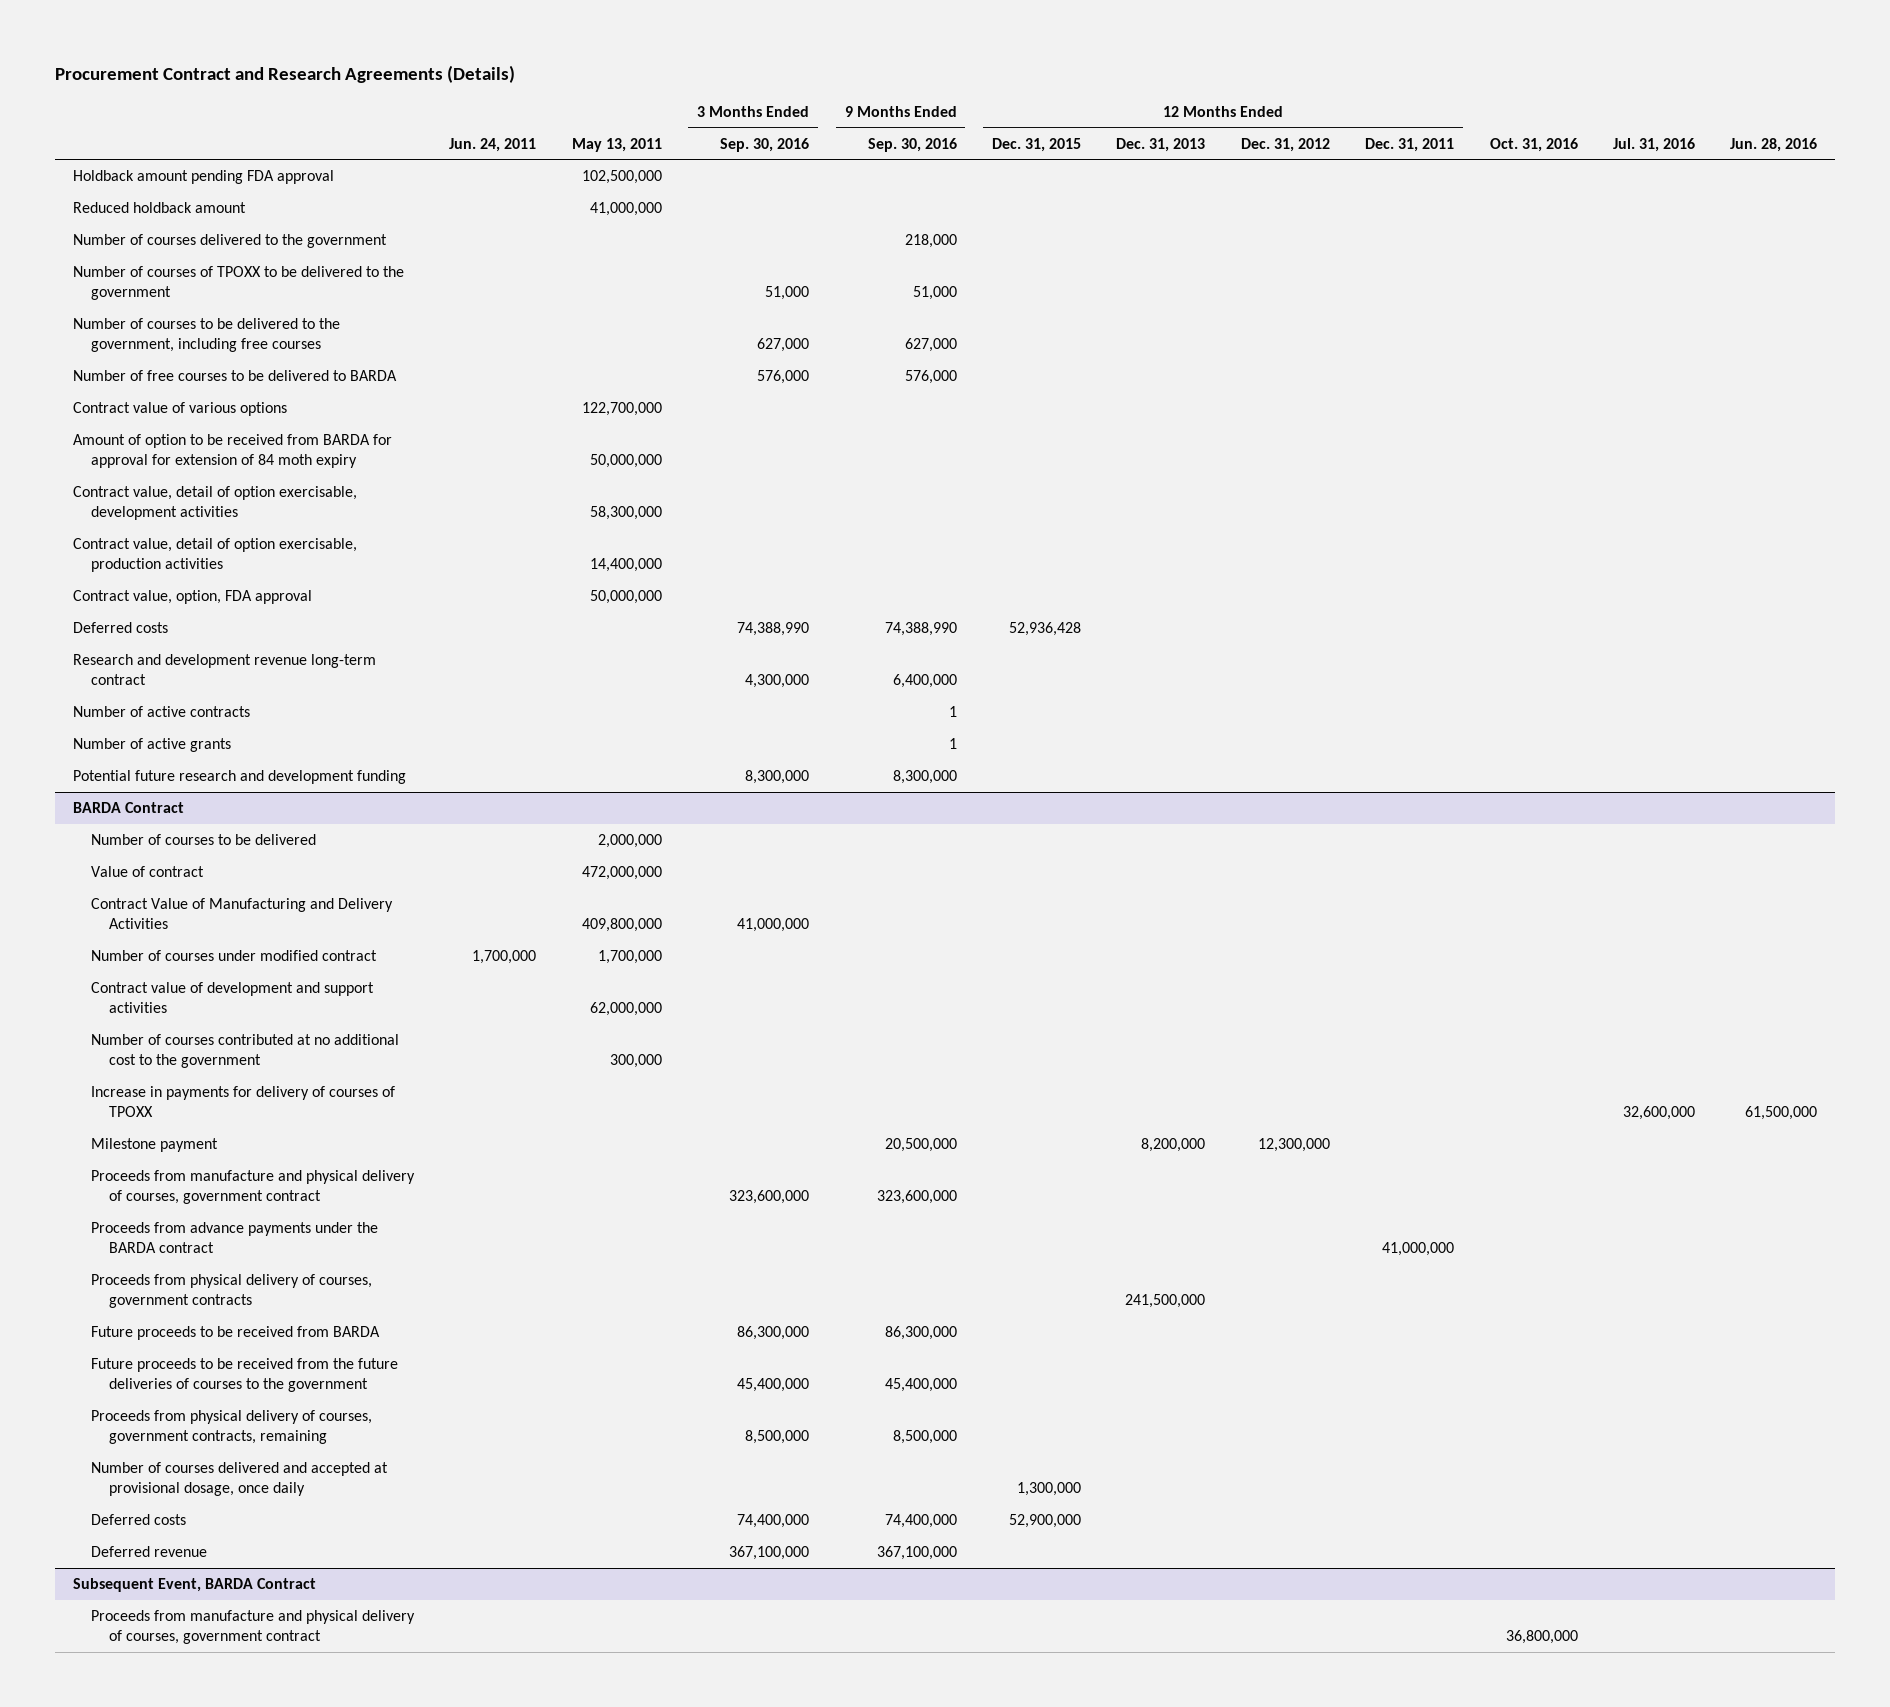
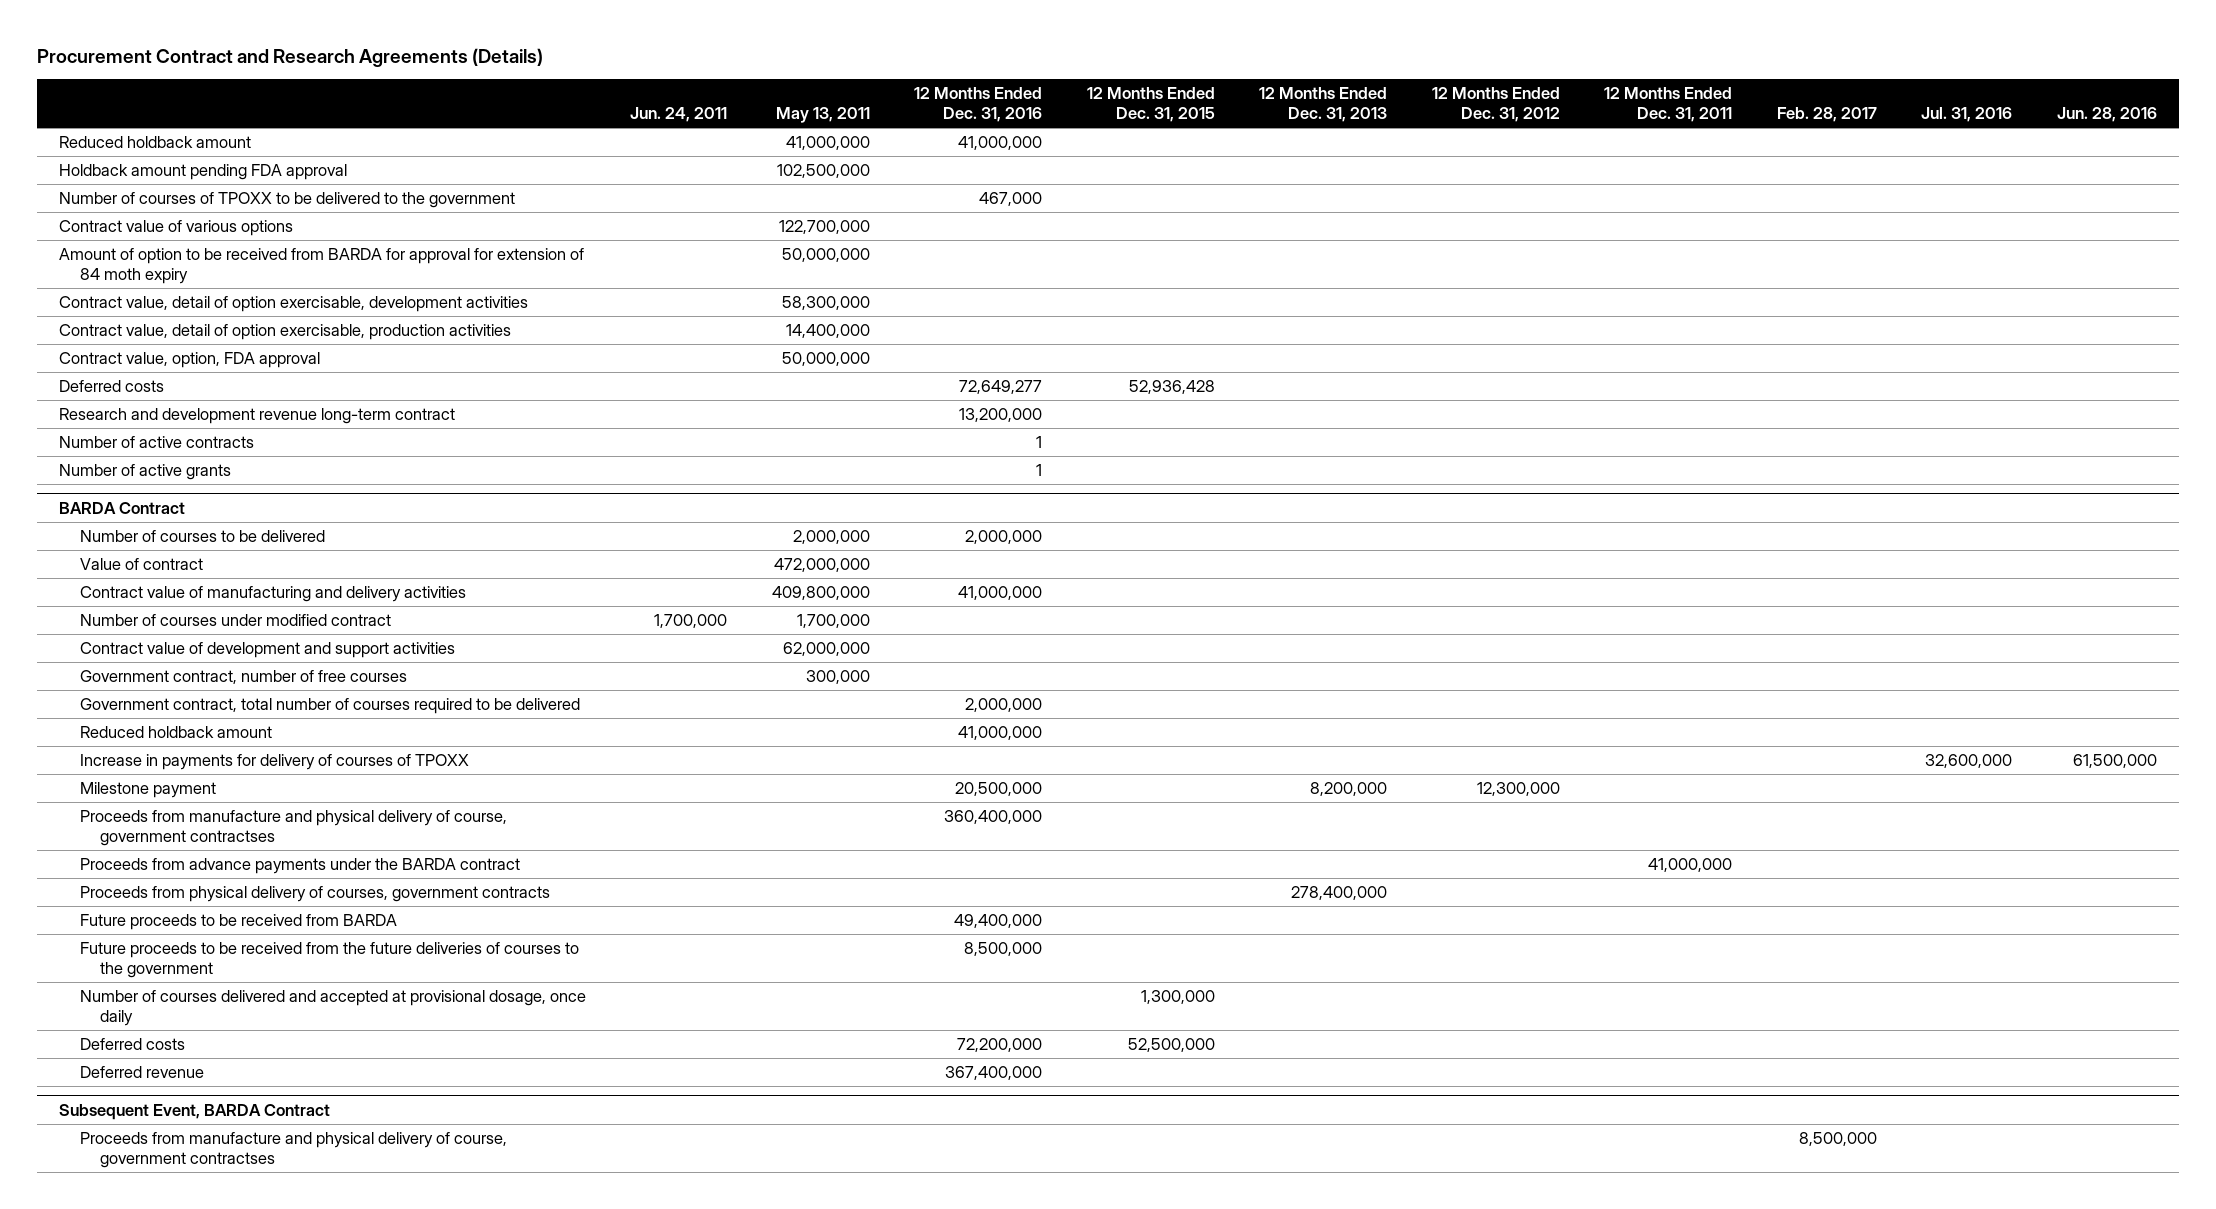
- | Jun. 24, 2011 | May 13, 2011 | 3 Months Ended Sep. 30, 2016 | 9 Months Ended Sep. 30, 2016 | 12 Months Ended Dec. 31, 2015 | 12 Months Ended Dec. 31, 2013 | 12 Months Ended Dec. 31, 2012 | 12 Months Ended Dec. 31, 2011 | Oct. 31, 2016 | Jul. 31, 2016 | Jun. 28, 2016
+ | Jun. 24, 2011 | May 13, 2011 | 12 Months Ended Dec. 31, 2016 | 12 Months Ended Dec. 31, 2015 | 12 Months Ended Dec. 31, 2013 | 12 Months Ended Dec. 31, 2012 | 12 Months Ended Dec. 31, 2011 | Feb. 28, 2017 | Jul. 31, 2016 | Jun. 28, 2016
- Number of courses delivered to the government | | | | 218,000 | | | | | | |
moved down: Holdback amount pending FDA approval | | 102,500,000 | | | | | | | |
- Number of courses to be delivered to the government, including free courses | | | 627,000 | 627,000 | | | | | | |
- Number of free courses to be delivered to BARDA | | | 576,000 | 576,000 | | | | | | |
- Potential future research and development funding | | | 8,300,000 | 8,300,000 | | | | | | |
@ BARDA Contract
- Contract Value of Manufacturing and Delivery Activities | | 409,800,000 | 41,000,000 | | | | | | | |
+ Contract value of manufacturing and delivery activities | | 409,800,000 | 41,000,000 | | | | | | |
- Number of courses contributed at no additional cost to the government | | 300,000 | | | | | | | | |
+ Government contract, number of free courses | | 300,000 | | | | | | | |
+ Government contract, total number of courses required to be delivered | | | 2,000,000 | | | | | | |
+ Reduced holdback amount | | | 41,000,000 | | | | | | |
- Proceeds from manufacture and physical delivery of courses, government contract | | | 323,600,000 | 323,600,000 | | | | | | |
+ Proceeds from manufacture and physical delivery of course, government contractses | | | 360,400,000 | | | | | | |
- Proceeds from physical delivery of courses, government contracts | | | | | | 241,500,000 | | | | |
+ Proceeds from physical delivery of courses, government contracts | | | | | 278,400,000 | | | | |
- Proceeds from physical delivery of courses, government contracts, remaining | | | 8,500,000 | 8,500,000 | | | | | | |
- Deferred costs | | | 74,400,000 | 74,400,000 | 52,900,000 | | | | | |
+ Deferred costs | | | 72,200,000 | 52,500,000 | | | | | |
@ Subsequent Event, BARDA Contract
- Proceeds from manufacture and physical delivery of courses, government contract | | | | | | | | | 36,800,000 | |
+ Proceeds from manufacture and physical delivery of course, government contractses | | | | | | | | 8,500,000 | |

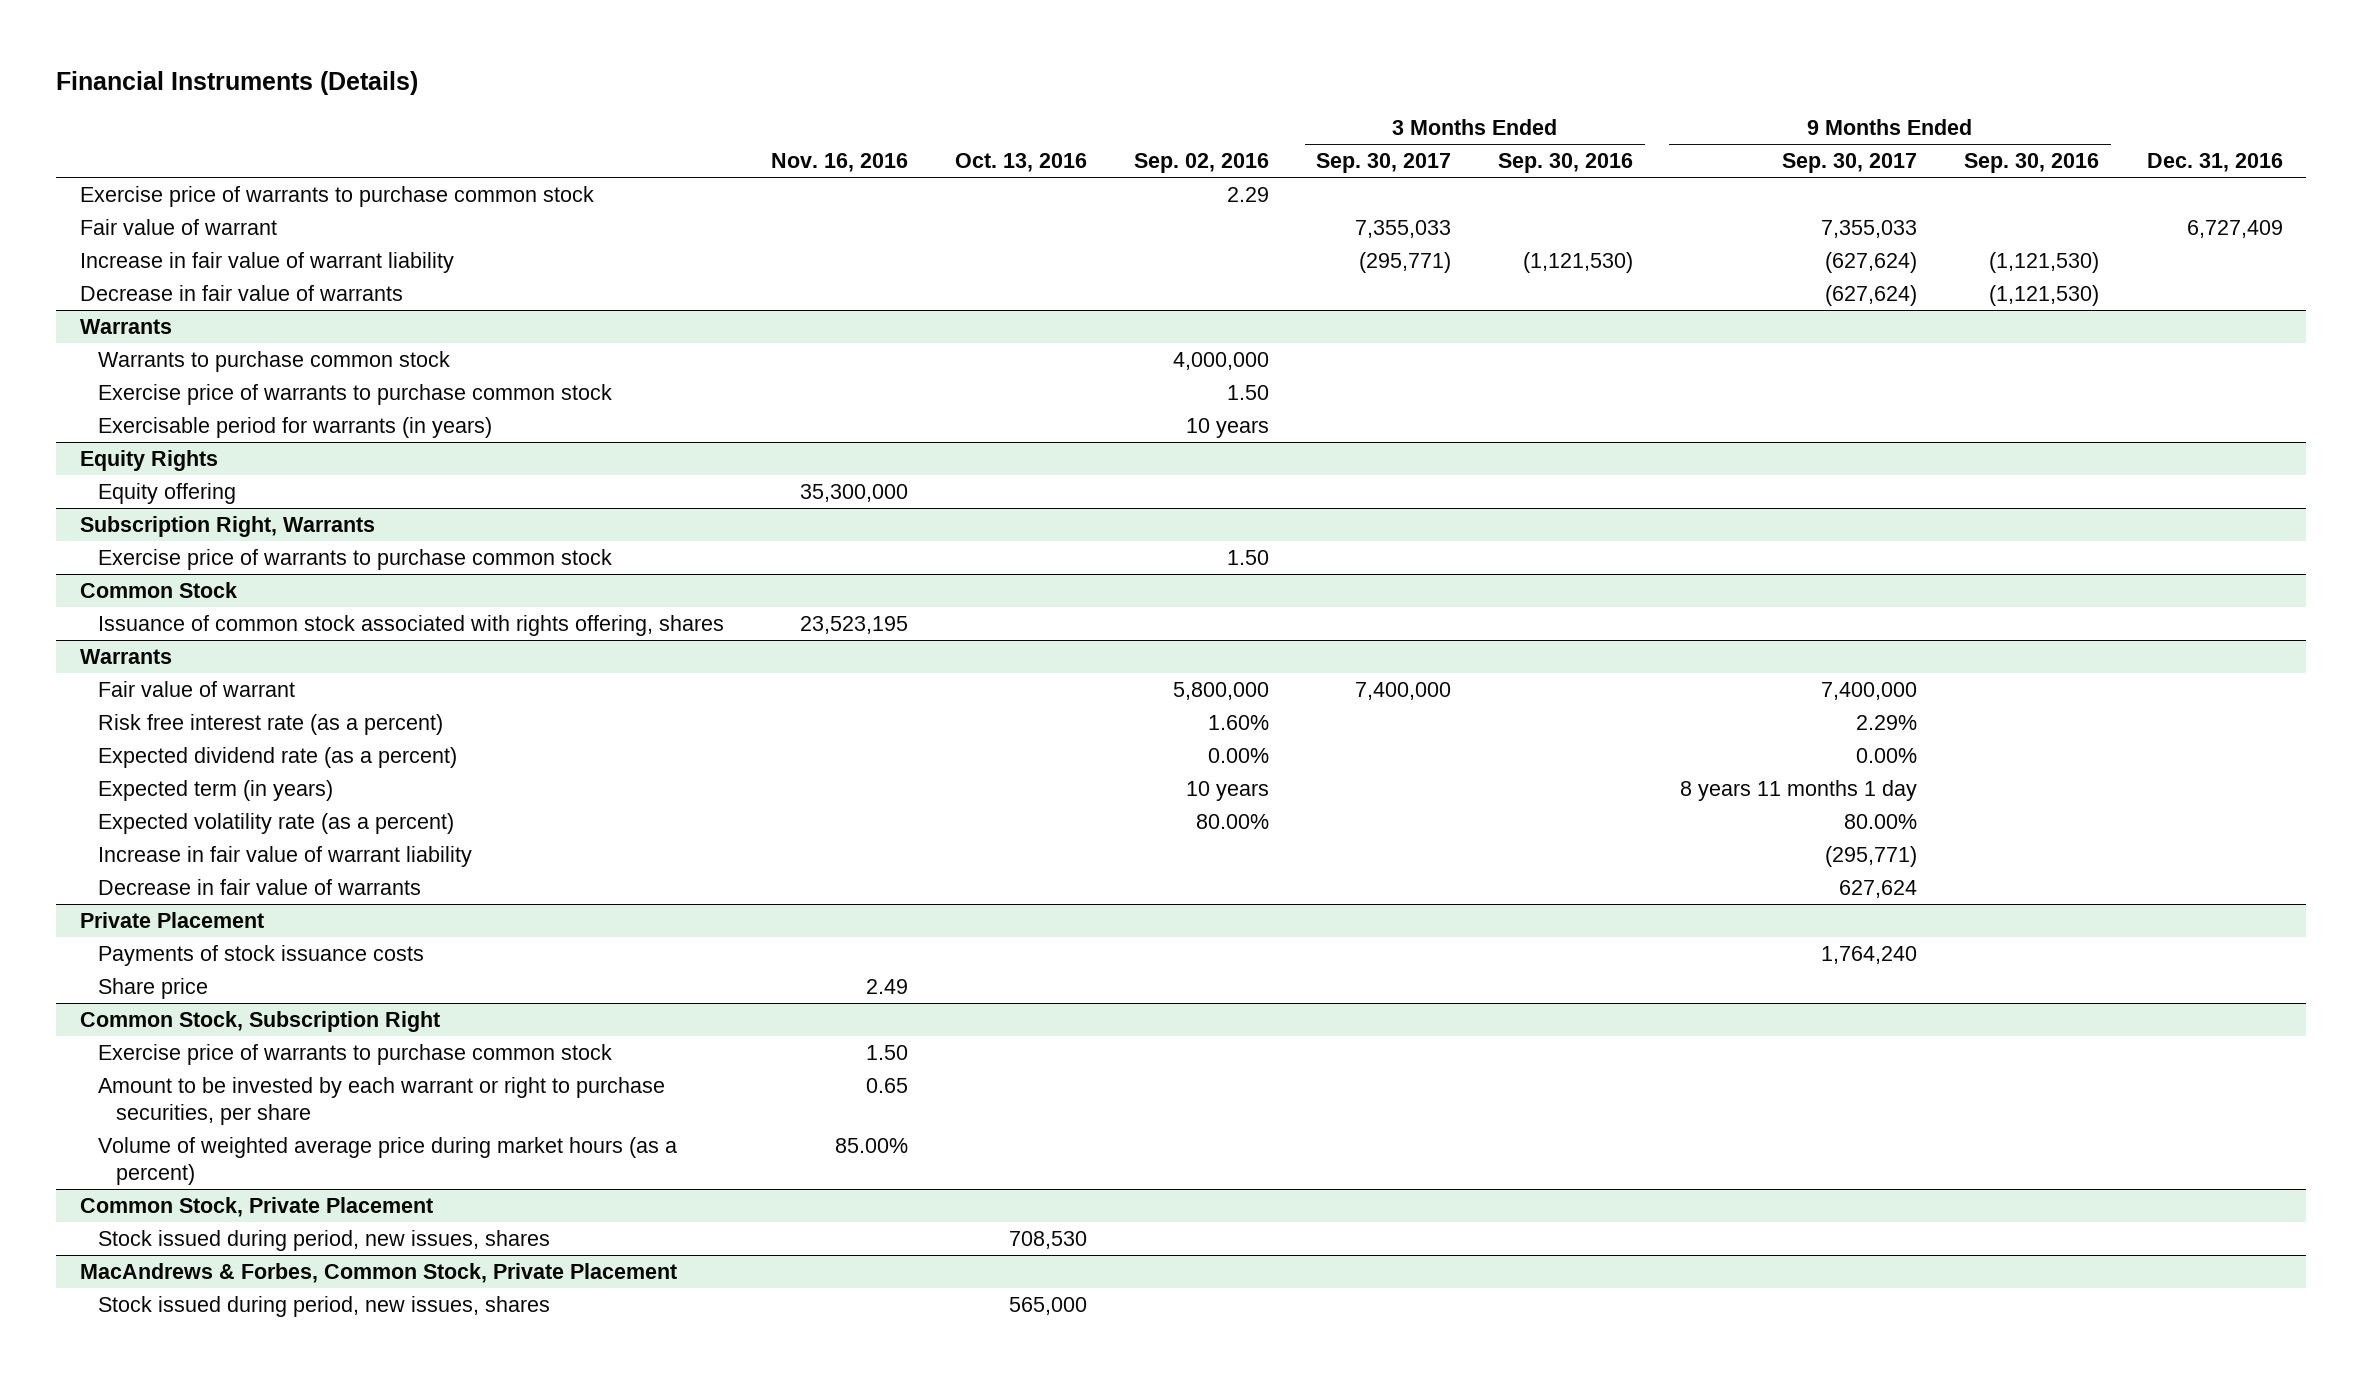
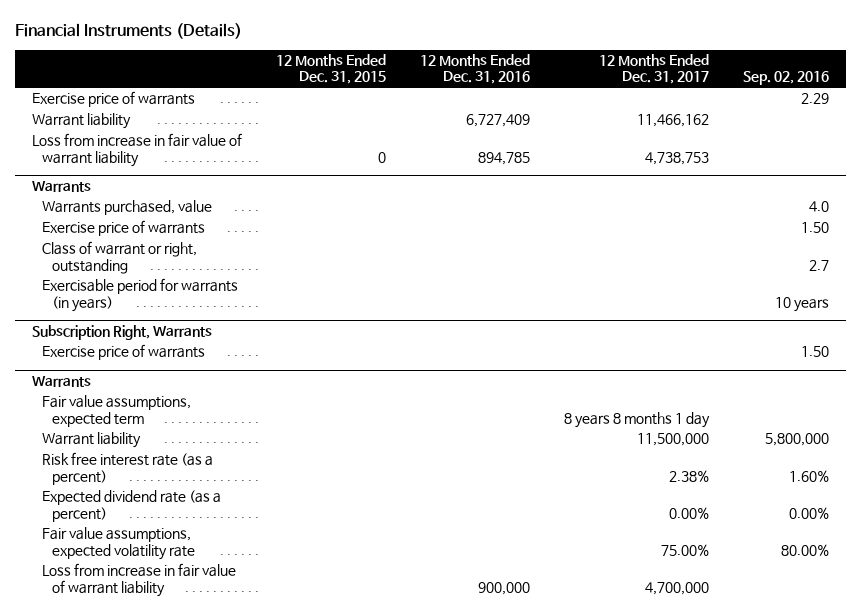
- | Nov. 16, 2016 | Oct. 13, 2016 | Sep. 02, 2016 | 3 Months Ended Sep. 30, 2017 | 3 Months Ended Sep. 30, 2016 | 9 Months Ended Sep. 30, 2017 | 9 Months Ended Sep. 30, 2016 | Dec. 31, 2016
+ | 12 Months Ended Dec. 31, 2015 | 12 Months Ended Dec. 31, 2016 | 12 Months Ended Dec. 31, 2017 | Sep. 02, 2016
- Exercise price of warrants to purchase common stock | | | 2.29 | | | | |
- Fair value of warrant | | | | 7,355,033 | | 7,355,033 | | 6,727,409
- Increase in fair value of warrant liability | | | | (295,771) | (1,121,530) | (627,624) | (1,121,530) |
- Decrease in fair value of warrants | | | | | | (627,624) | (1,121,530) |
+ Exercise price of warrants | | | | 2.29
+ Warrant liability | | 6,727,409 | 11,466,162 |
+ Loss from increase in fair value of warrant liability | 0 | 894,785 | 4,738,753 |
@ Warrants
- Warrants to purchase common stock | | | 4,000,000 | | | | |
- Exercise price of warrants to purchase common stock | | | 1.50 | | | | |
+ Warrants purchased, value | | | | 4.0
+ Exercise price of warrants | | | | 1.50
+ Class of warrant or right, outstanding | | | | 2.7
- Equity Rights
- Equity offering | 35,300,000 | | | | | | |
@ Subscription Right, Warrants
- Exercise price of warrants to purchase common stock | | | 1.50 | | | | |
- Common Stock
- Issuance of common stock associated with rights offering, shares | 23,523,195 | | | | | | |
@ Subscription Right, Warrants
+ Exercise price of warrants | | | | 1.50
@ Warrants
- Fair value of warrant | | | 5,800,000 | 7,400,000 | | 7,400,000 | |
+ Fair value assumptions, expected term | | | 8 years 8 months 1 day |
+ Warrant liability | | | 11,500,000 | 5,800,000
- Expected term (in years) | | | 10 years | | | 8 years 11 months 1 day | |
- Expected volatility rate (as a percent) | | | 80.00% | | | 80.00% | |
- Increase in fair value of warrant liability | | | | | | (295,771) | |
- Decrease in fair value of warrants | | | | | | 627,624 | |
- Private Placement
- Payments of stock issuance costs | | | | | | 1,764,240 | |
- Share price | 2.49 | | | | | | |
- Common Stock, Subscription Right
- Exercise price of warrants to purchase common stock | 1.50 | | | | | | |
- Amount to be invested by each warrant or right to purchase securities, per share | 0.65 | | | | | | |
- Volume of weighted average price during market hours (as a percent) | 85.00% | | | | | | |
- Common Stock, Private Placement
- Stock issued during period, new issues, shares | | 708,530 | | | | | |
- MacAndrews & Forbes, Common Stock, Private Placement
- Stock issued during period, new issues, shares | | 565,000 | | | | | |
@ Warrants
+ Fair value assumptions, expected volatility rate | | | 75.00% | 80.00%
+ Loss from increase in fair value of warrant liability | | 900,000 | 4,700,000 |

